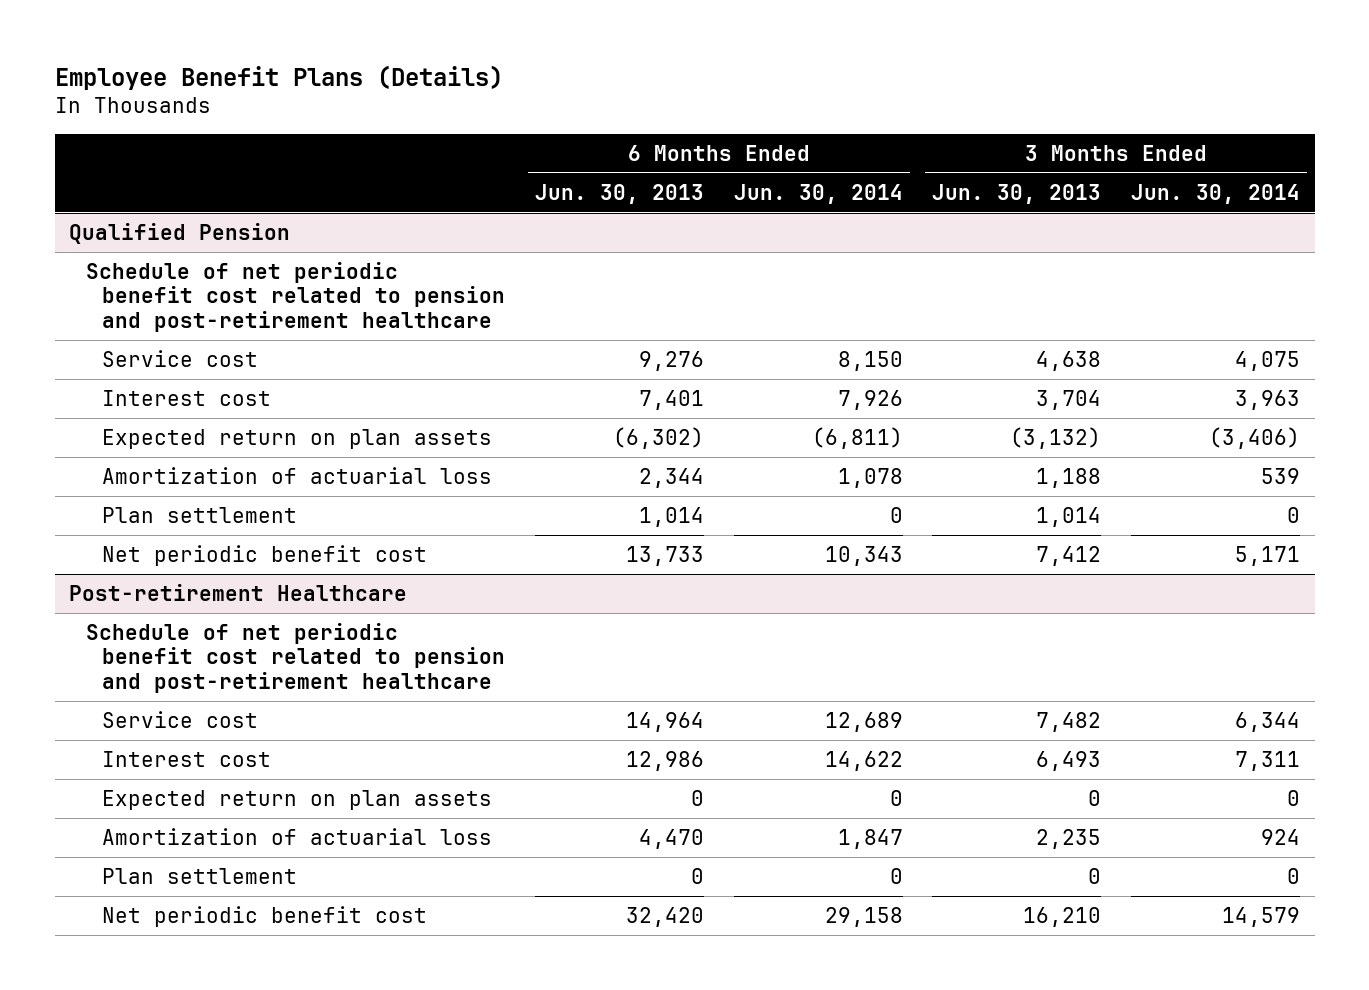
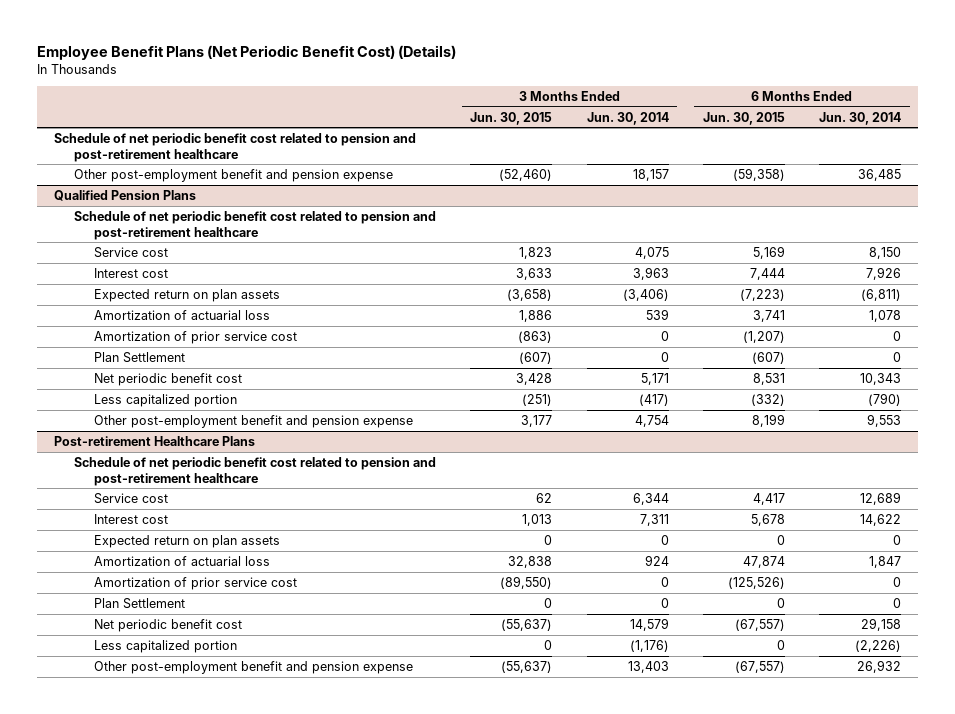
- Employee Benefit Plans (Details)
+ Employee Benefit Plans (Net Periodic Benefit Cost) (Details)
- | 6 Months Ended Jun. 30, 2013 | 6 Months Ended Jun. 30, 2014 | 3 Months Ended Jun. 30, 2013 | 3 Months Ended Jun. 30, 2014
+ | 3 Months Ended Jun. 30, 2015 | 3 Months Ended Jun. 30, 2014 | 6 Months Ended Jun. 30, 2015 | 6 Months Ended Jun. 30, 2014
- Qualified Pension
+ Other post-employment benefit and pension expense | (52,460) | 18,157 | (59,358) | 36,485
+ Qualified Pension Plans
+ Schedule of net periodic benefit cost related to pension and post-retirement healthcare
- Plan settlement | 1,014 | 0 | 1,014 | 0
+ Amortization of prior service cost | (863) | 0 | (1,207) | 0
+ Plan Settlement | (607) | 0 | (607) | 0
- Post-retirement Healthcare
+ Less capitalized portion | (251) | (417) | (332) | (790)
+ Other post-employment benefit and pension expense | 3,177 | 4,754 | 8,199 | 9,553
+ Post-retirement Healthcare Plans
- Plan settlement | 0 | 0 | 0 | 0
+ Amortization of prior service cost | (89,550) | 0 | (125,526) | 0
+ Plan Settlement | 0 | 0 | 0 | 0
+ Less capitalized portion | 0 | (1,176) | 0 | (2,226)
+ Other post-employment benefit and pension expense | (55,637) | 13,403 | (67,557) | 26,932

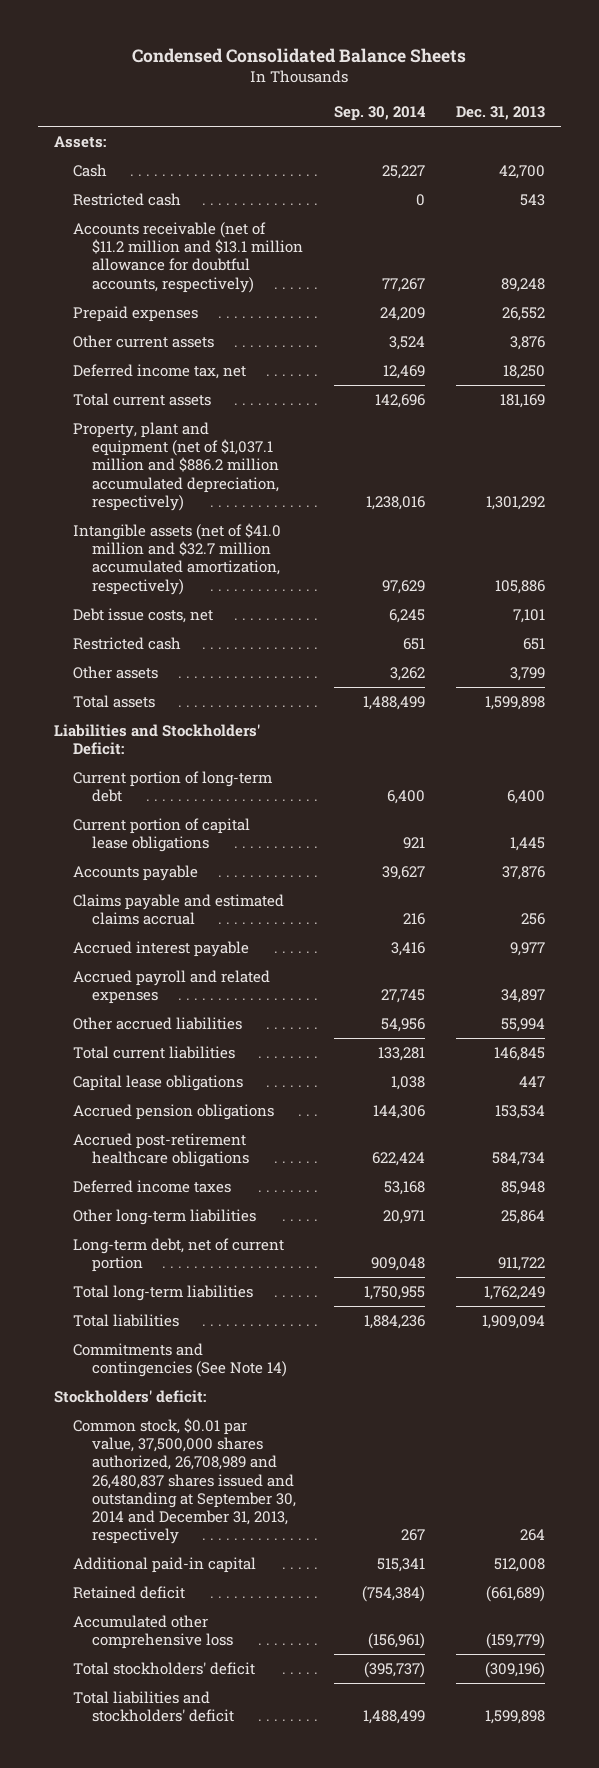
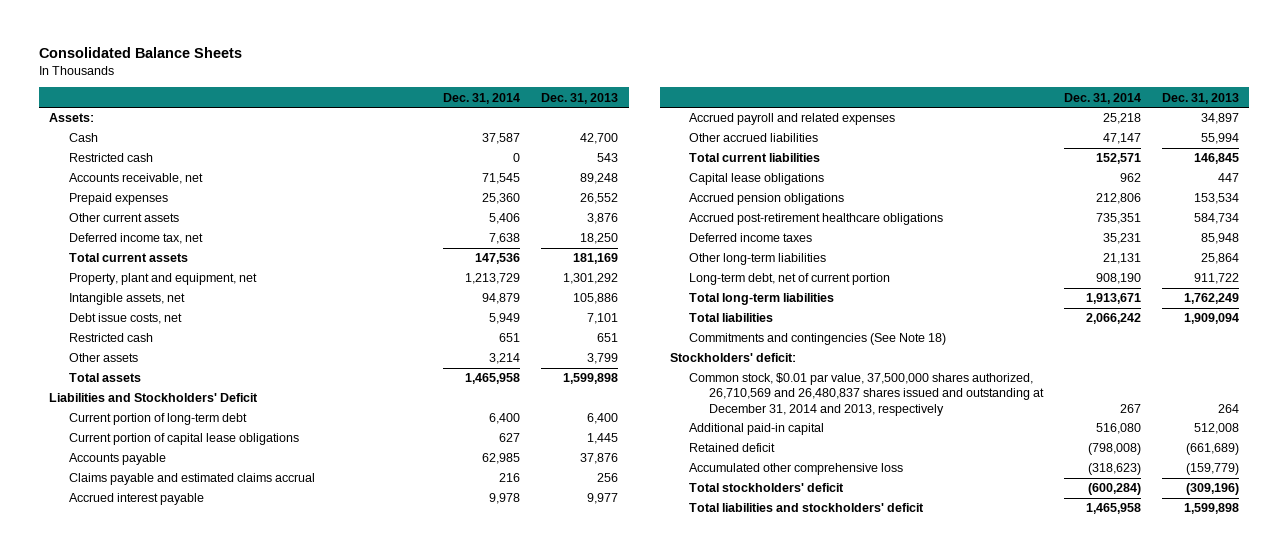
- Condensed Consolidated Balance Sheets
+ Consolidated Balance Sheets
- | Sep. 30, 2014 | Dec. 31, 2013
+ | Dec. 31, 2014 | Dec. 31, 2013
- Accounts receivable (net of $11.2 million and $13.1 million allowance for doubtful accounts, respectively) | 77,267 | 89,248
+ Accounts receivable, net | 71,545 | 89,248
- Property, plant and equipment (net of $1,037.1 million and $886.2 million accumulated depreciation, respectively) | 1,238,016 | 1,301,292
- Intangible assets (net of $41.0 million and $32.7 million accumulated amortization, respectively) | 97,629 | 105,886
+ Property, plant and equipment, net | 1,213,729 | 1,301,292
+ Intangible assets, net | 94,879 | 105,886
- Liabilities and Stockholders' Deficit:
+ Liabilities and Stockholders' Deficit
- Commitments and contingencies (See Note 14)
+ Commitments and contingencies (See Note 18)
- Common stock, $0.01 par value, 37,500,000 shares authorized, 26,708,989 and 26,480,837 shares issued and outstanding at September 30, 2014 and December 31, 2013, respectively | 267 | 264
+ Common stock, $0.01 par value, 37,500,000 shares authorized, 26,710,569 and 26,480,837 shares issued and outstanding at December 31, 2014 and 2013, respectively | 267 | 264

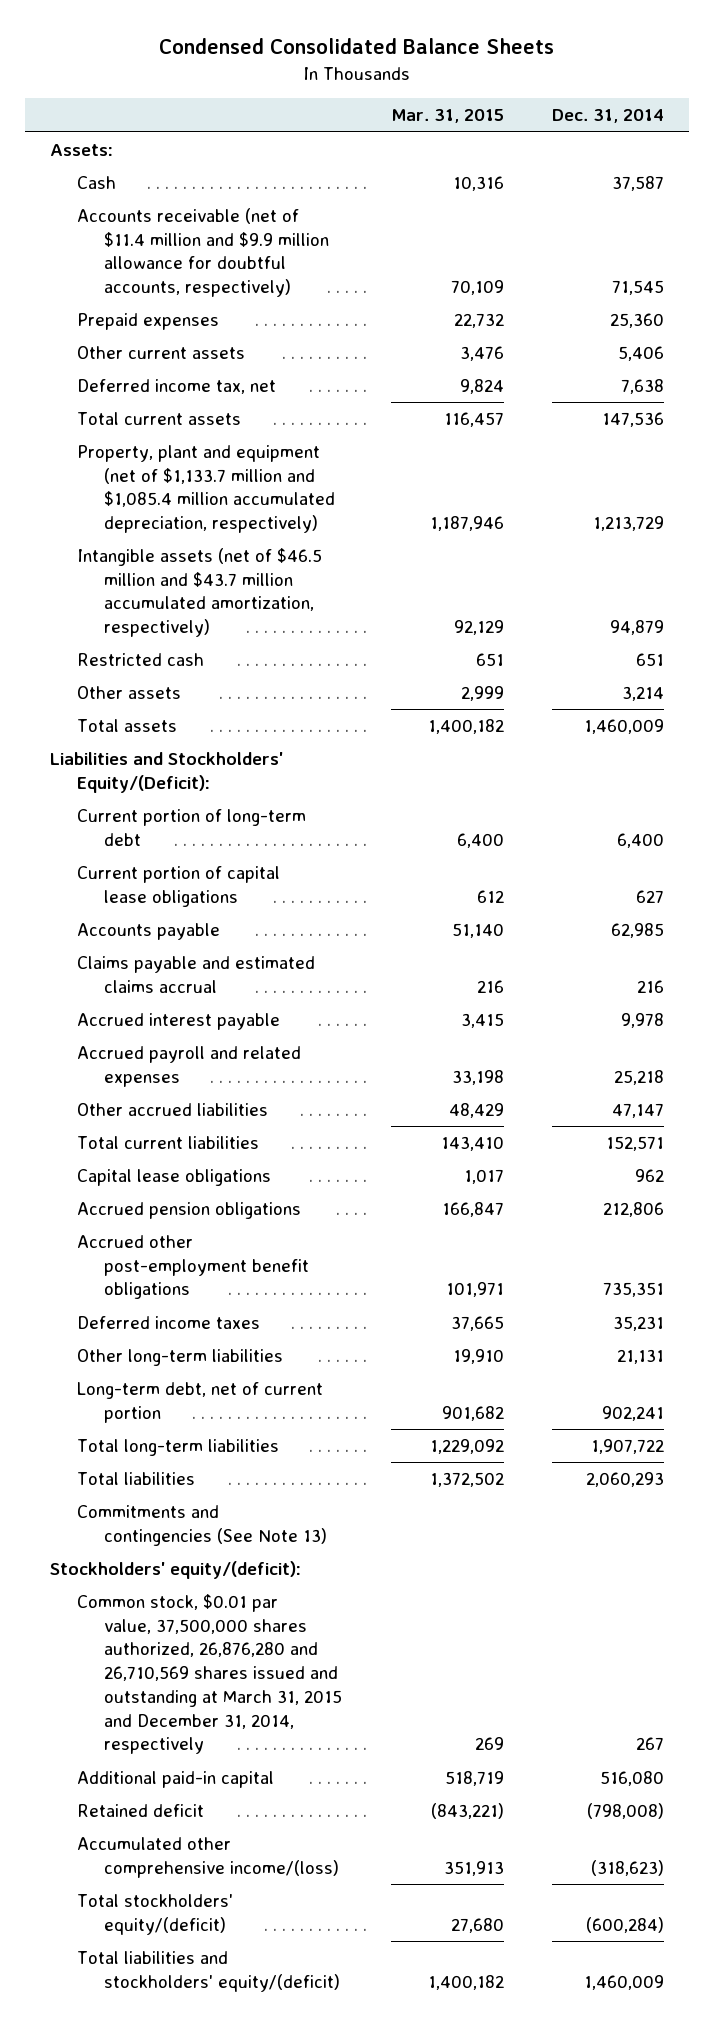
- Consolidated Balance Sheets
+ Condensed Consolidated Balance Sheets
- | Dec. 31, 2014 | Dec. 31, 2013
+ | Mar. 31, 2015 | Dec. 31, 2014
- Restricted cash | 0 | 543
- Accounts receivable, net | 71,545 | 89,248
+ Accounts receivable (net of $11.4 million and $9.9 million allowance for doubtful accounts, respectively) | 70,109 | 71,545
- Property, plant and equipment, net | 1,213,729 | 1,301,292
- Intangible assets, net | 94,879 | 105,886
- Debt issue costs, net | 5,949 | 7,101
+ Property, plant and equipment (net of $1,133.7 million and $1,085.4 million accumulated depreciation, respectively) | 1,187,946 | 1,213,729
+ Intangible assets (net of $46.5 million and $43.7 million accumulated amortization, respectively) | 92,129 | 94,879
- Total assets | 1,465,958 | 1,599,898
- Liabilities and Stockholders' Deficit
+ Total assets | 1,400,182 | 1,460,009
+ Liabilities and Stockholders' Equity/(Deficit):
- Accrued post-retirement healthcare obligations | 735,351 | 584,734
+ Accrued other post-employment benefit obligations | 101,971 | 735,351
- Long-term debt, net of current portion | 908,190 | 911,722
- Total long-term liabilities | 1,913,671 | 1,762,249
- Total liabilities | 2,066,242 | 1,909,094
- Commitments and contingencies (See Note 18)
- Stockholders' deficit:
- Common stock, $0.01 par value, 37,500,000 shares authorized, 26,710,569 and 26,480,837 shares issued and outstanding at December 31, 2014 and 2013, respectively | 267 | 264
+ Long-term debt, net of current portion | 901,682 | 902,241
+ Total long-term liabilities | 1,229,092 | 1,907,722
+ Total liabilities | 1,372,502 | 2,060,293
+ Commitments and contingencies (See Note 13)
+ Stockholders' equity/(deficit):
+ Common stock, $0.01 par value, 37,500,000 shares authorized, 26,876,280 and 26,710,569 shares issued and outstanding at March 31, 2015 and December 31, 2014, respectively | 269 | 267
- Accumulated other comprehensive loss | (318,623) | (159,779)
- Total stockholders' deficit | (600,284) | (309,196)
- Total liabilities and stockholders' deficit | 1,465,958 | 1,599,898
+ Accumulated other comprehensive income/(loss) | 351,913 | (318,623)
+ Total stockholders' equity/(deficit) | 27,680 | (600,284)
+ Total liabilities and stockholders' equity/(deficit) | 1,400,182 | 1,460,009

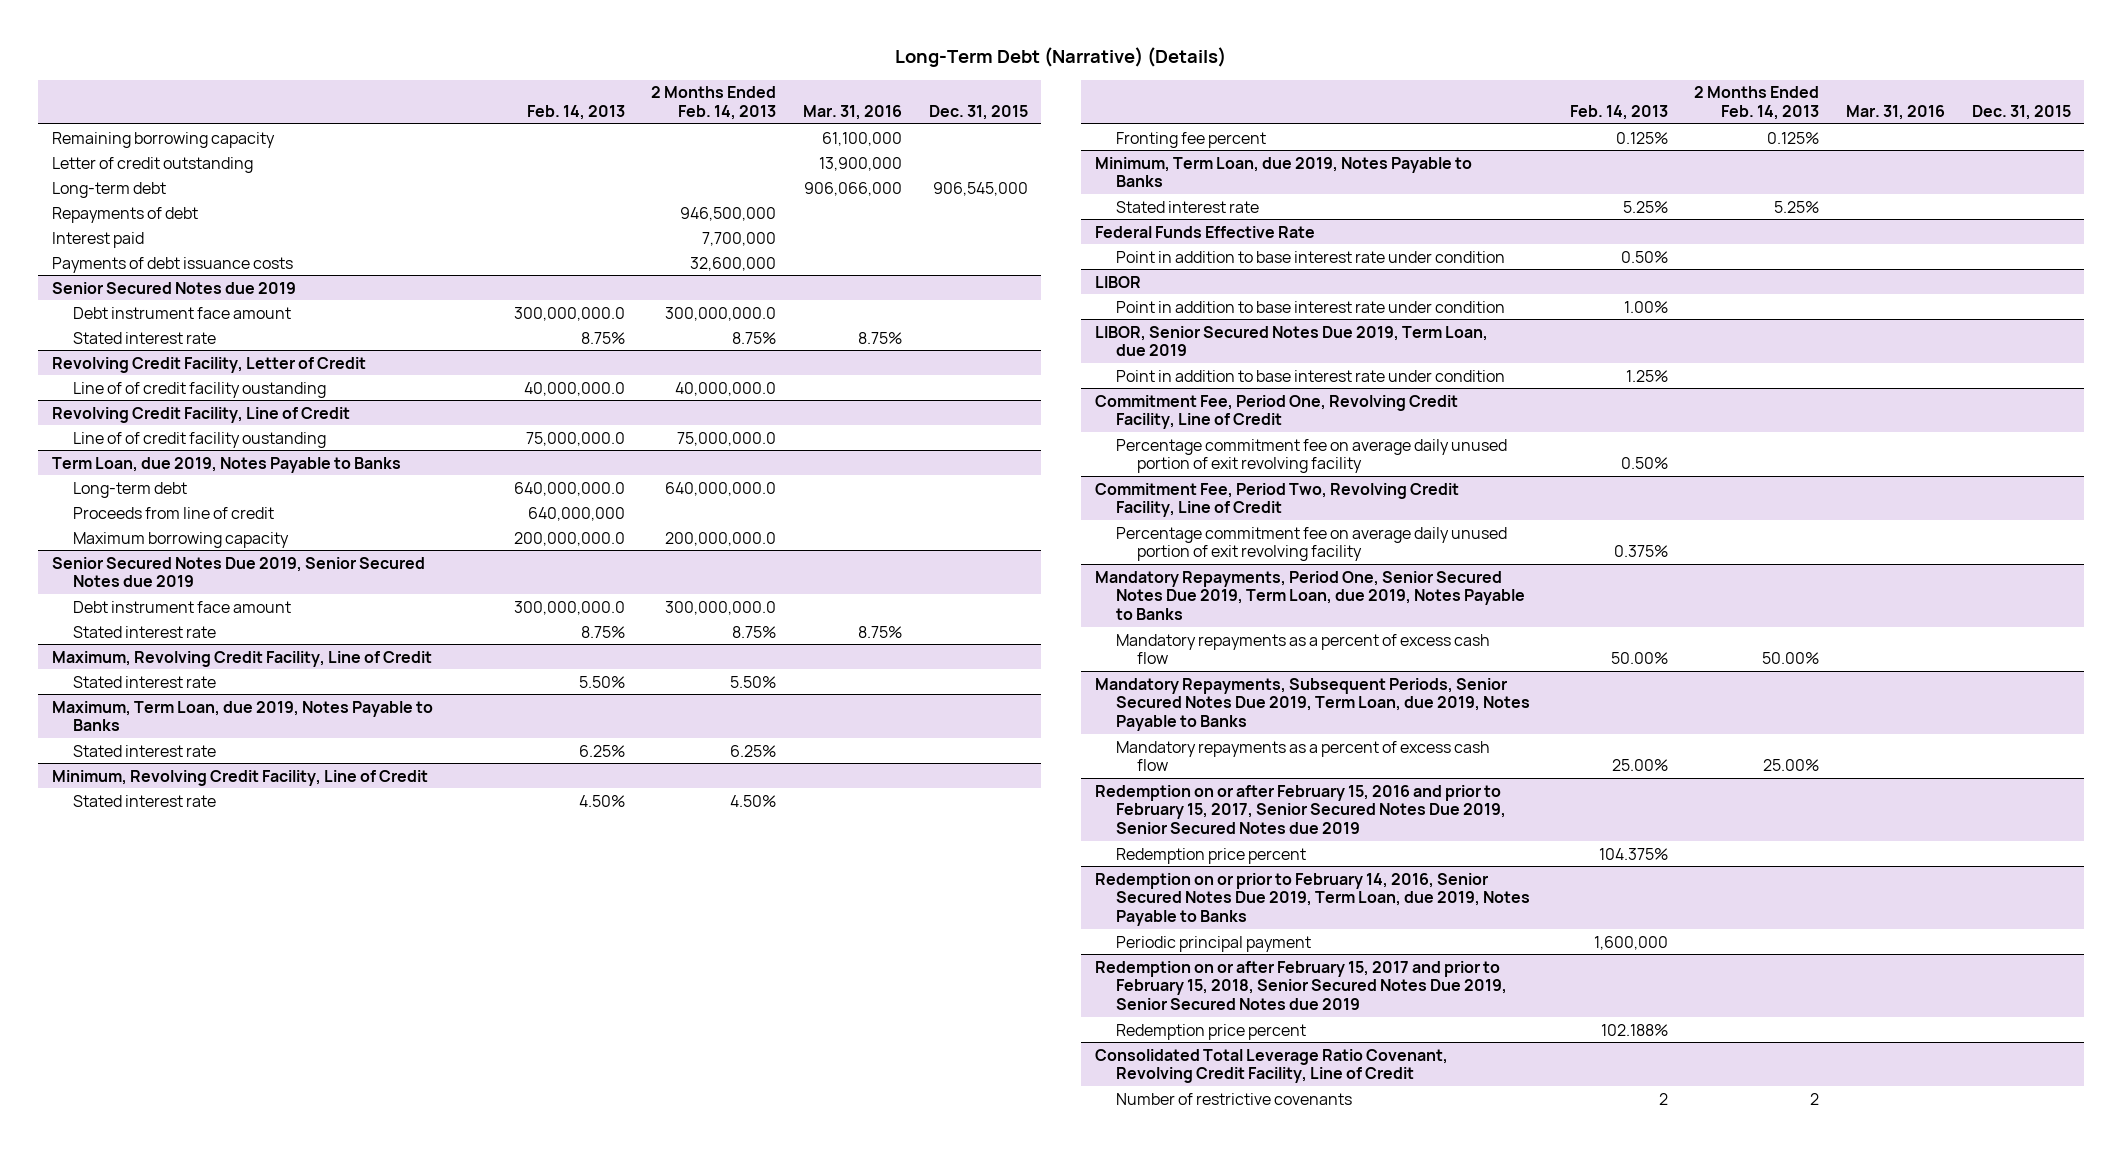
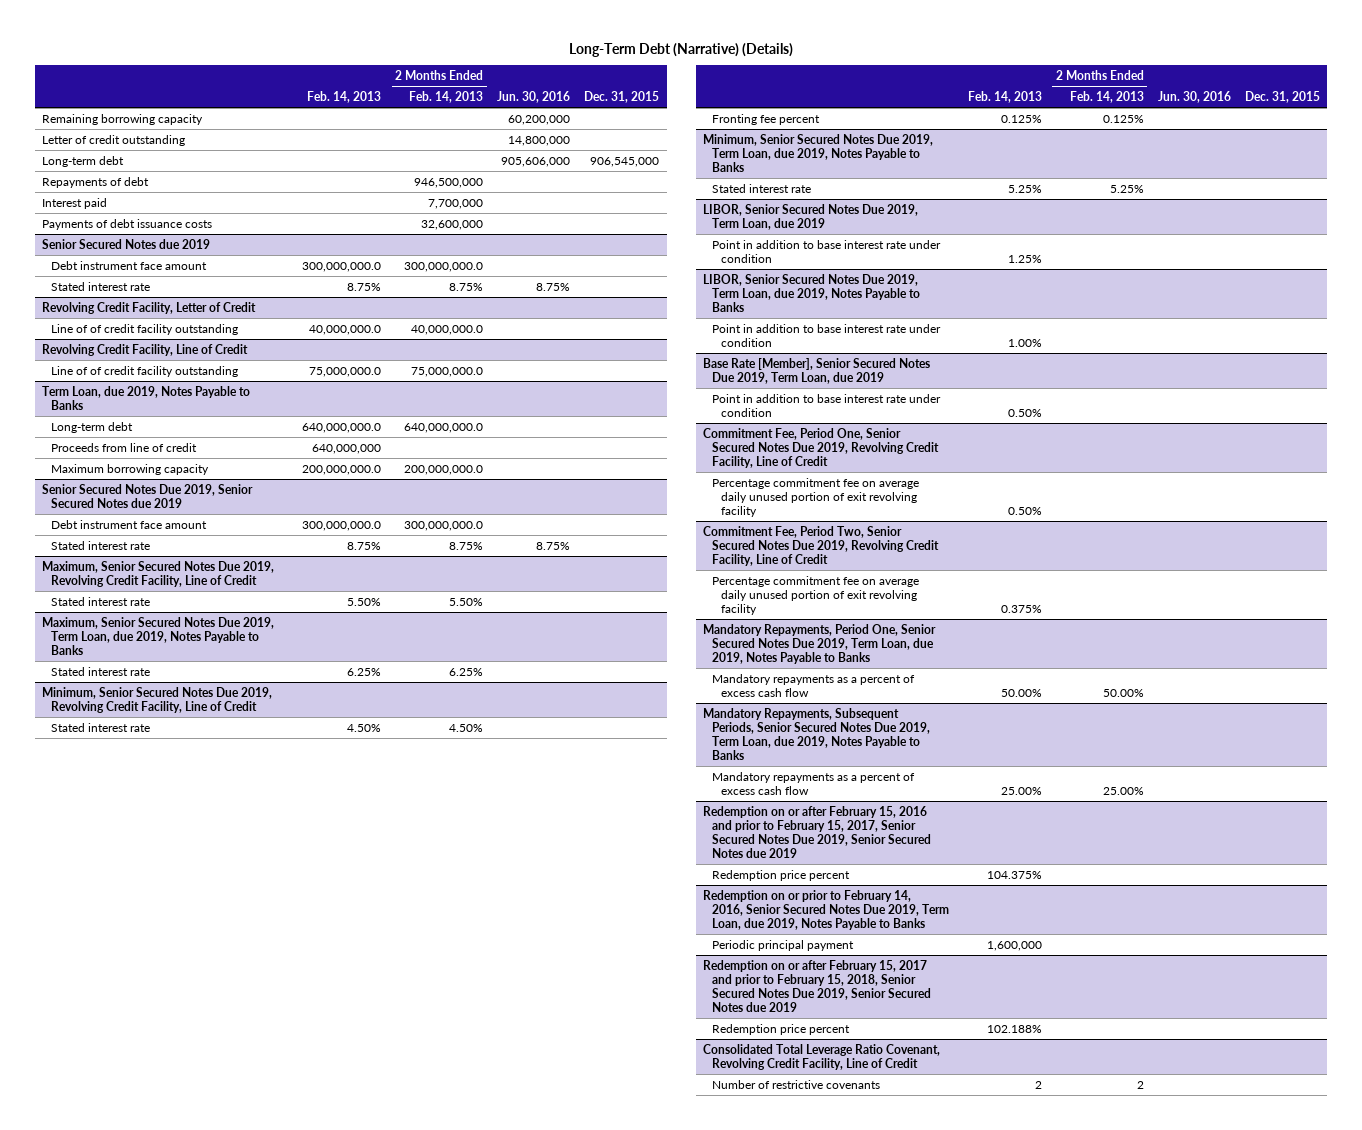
- | Feb. 14, 2013 | 2 Months Ended Feb. 14, 2013 | Mar. 31, 2016 | Dec. 31, 2015
+ | Feb. 14, 2013 | 2 Months Ended Feb. 14, 2013 | Jun. 30, 2016 | Dec. 31, 2015
@ Revolving Credit Facility, Letter of Credit
- Line of of credit facility oustanding | 40,000,000.0 | 40,000,000.0 | |
+ Line of of credit facility outstanding | 40,000,000.0 | 40,000,000.0 | |
@ Revolving Credit Facility, Line of Credit
- Line of of credit facility oustanding | 75,000,000.0 | 75,000,000.0 | |
+ Line of of credit facility outstanding | 75,000,000.0 | 75,000,000.0 | |
- Maximum, Revolving Credit Facility, Line of Credit
+ Maximum, Senior Secured Notes Due 2019, Revolving Credit Facility, Line of Credit
- Maximum, Term Loan, due 2019, Notes Payable to Banks
+ Maximum, Senior Secured Notes Due 2019, Term Loan, due 2019, Notes Payable to Banks
- Minimum, Revolving Credit Facility, Line of Credit
+ Minimum, Senior Secured Notes Due 2019, Revolving Credit Facility, Line of Credit
- Minimum, Term Loan, due 2019, Notes Payable to Banks
+ Minimum, Senior Secured Notes Due 2019, Term Loan, due 2019, Notes Payable to Banks
- Federal Funds Effective Rate
- Point in addition to base interest rate under condition | 0.50% | | |
- LIBOR
- Point in addition to base interest rate under condition | 1.00% | | |
- Commitment Fee, Period One, Revolving Credit Facility, Line of Credit
+ LIBOR, Senior Secured Notes Due 2019, Term Loan, due 2019, Notes Payable to Banks
+ Point in addition to base interest rate under condition | 1.00% | | |
+ Base Rate [Member], Senior Secured Notes Due 2019, Term Loan, due 2019
+ Point in addition to base interest rate under condition | 0.50% | | |
+ Commitment Fee, Period One, Senior Secured Notes Due 2019, Revolving Credit Facility, Line of Credit
- Commitment Fee, Period Two, Revolving Credit Facility, Line of Credit
+ Commitment Fee, Period Two, Senior Secured Notes Due 2019, Revolving Credit Facility, Line of Credit

